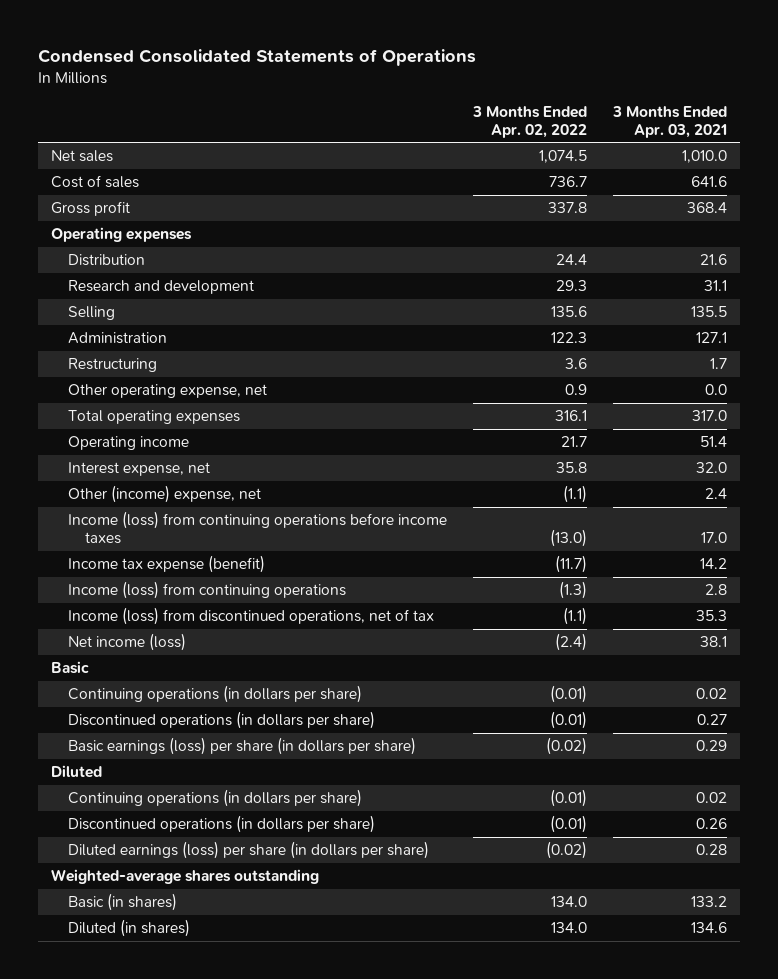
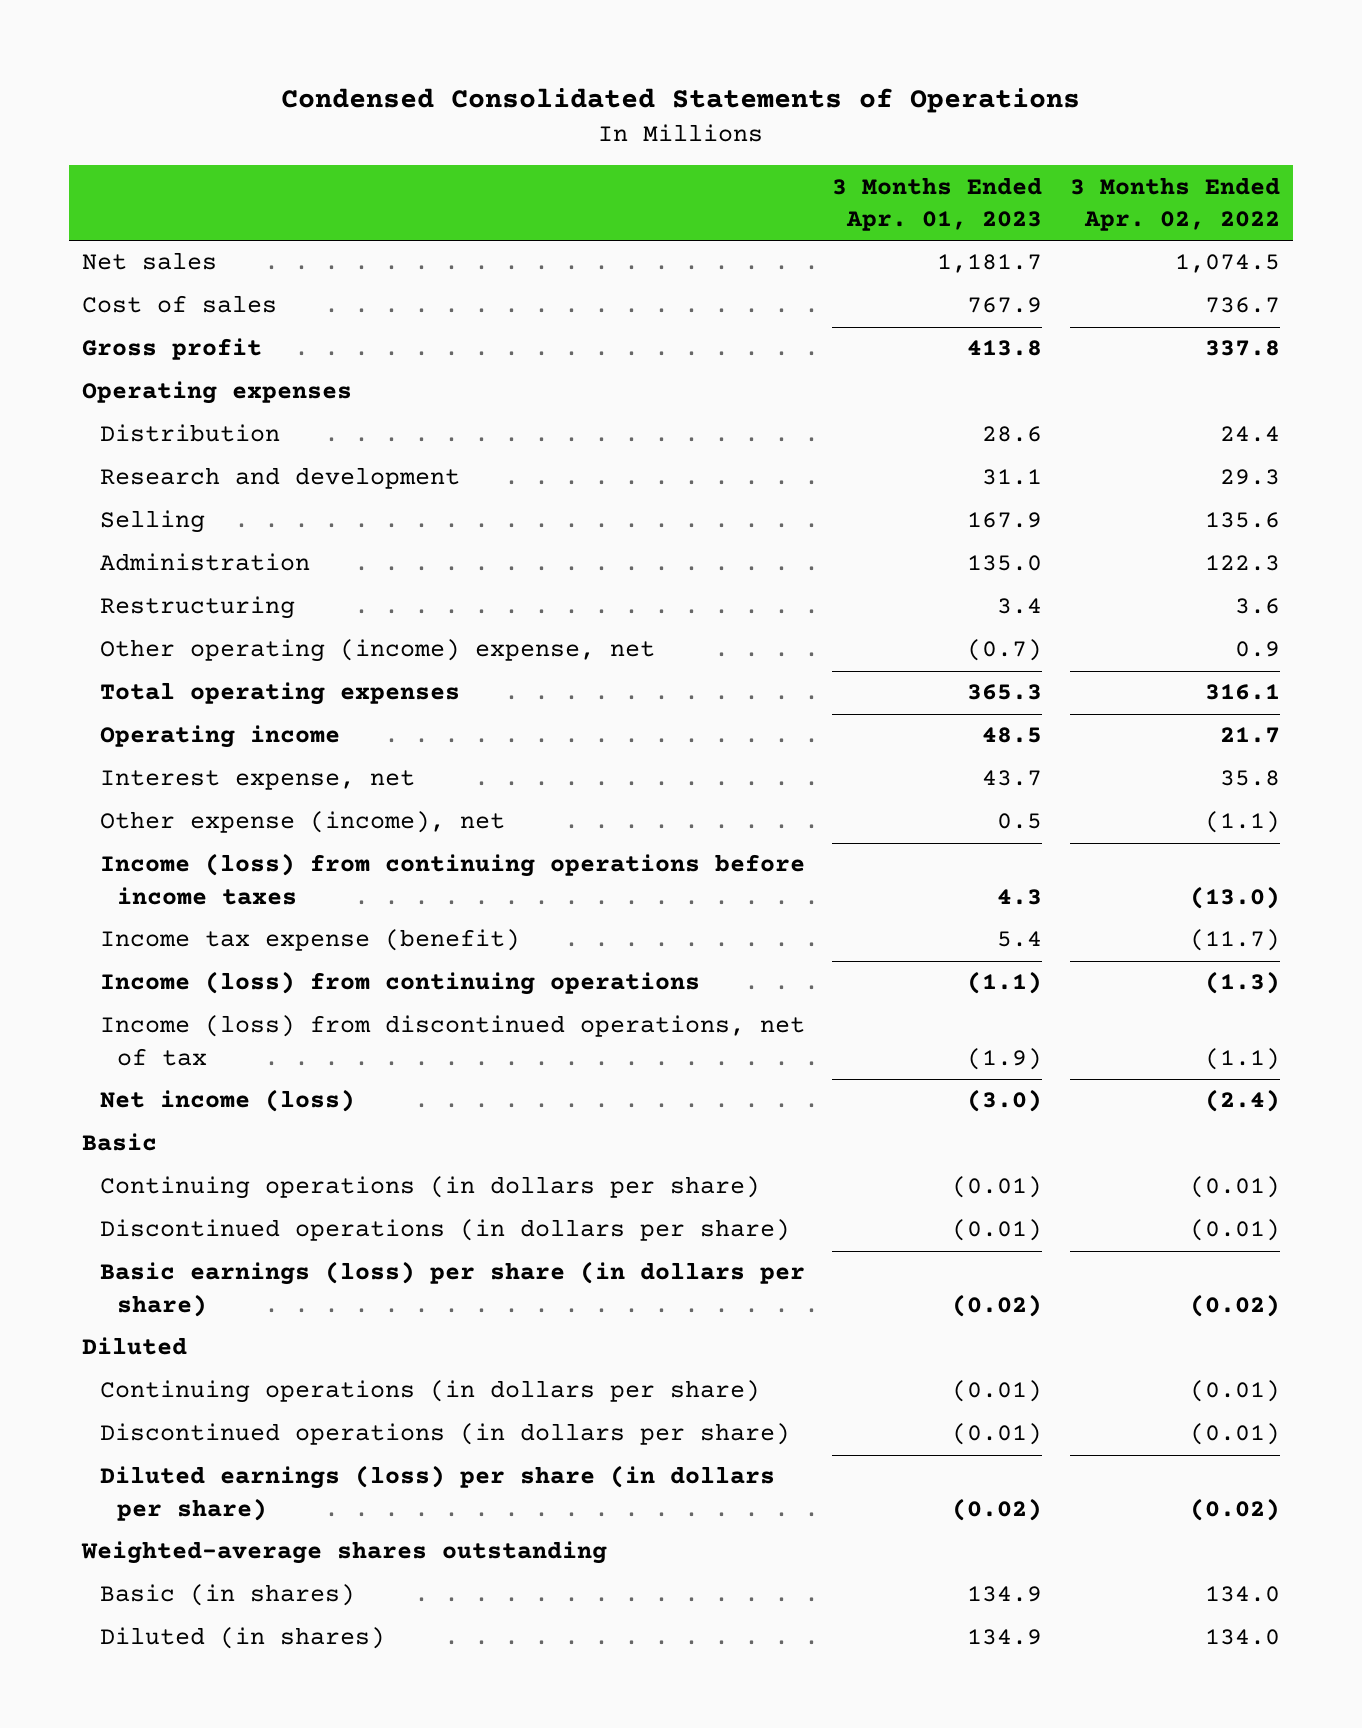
- | 3 Months Ended Apr. 02, 2022 | 3 Months Ended Apr. 03, 2021
+ | 3 Months Ended Apr. 01, 2023 | 3 Months Ended Apr. 02, 2022
- Other operating expense, net | 0.9 | 0.0
+ Other operating (income) expense, net | (0.7) | 0.9
- Other (income) expense, net | (1.1) | 2.4
+ Other expense (income), net | 0.5 | (1.1)

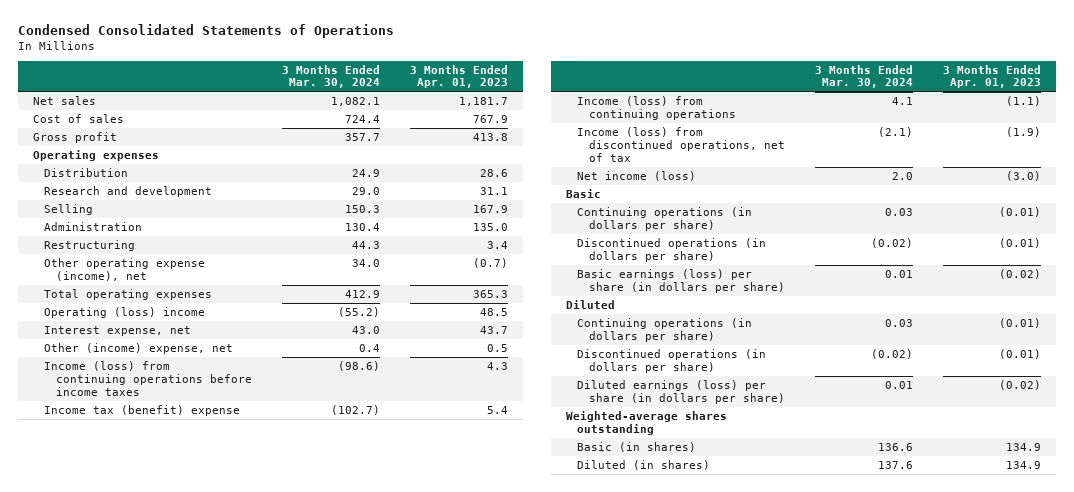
- | 3 Months Ended Apr. 01, 2023 | 3 Months Ended Apr. 02, 2022
+ | 3 Months Ended Mar. 30, 2024 | 3 Months Ended Apr. 01, 2023
- Other operating (income) expense, net | (0.7) | 0.9
+ Other operating expense (income), net | 34.0 | (0.7)
- Operating income | 48.5 | 21.7
+ Operating (loss) income | (55.2) | 48.5
- Other expense (income), net | 0.5 | (1.1)
+ Other (income) expense, net | 0.4 | 0.5
- Income tax expense (benefit) | 5.4 | (11.7)
+ Income tax (benefit) expense | (102.7) | 5.4

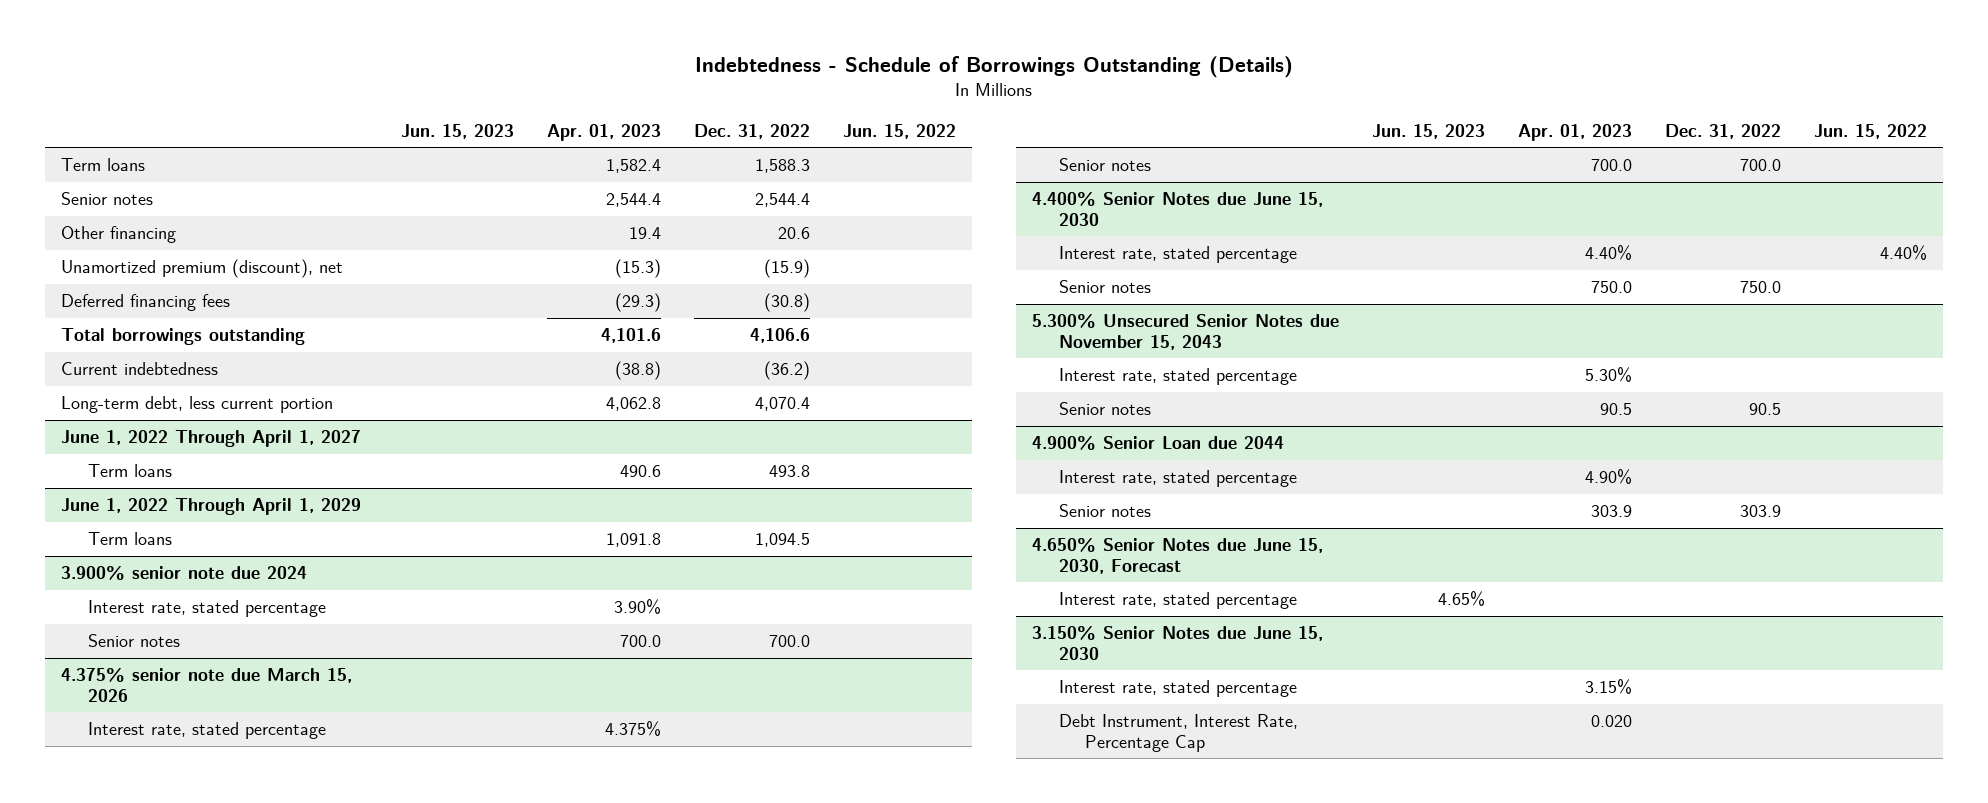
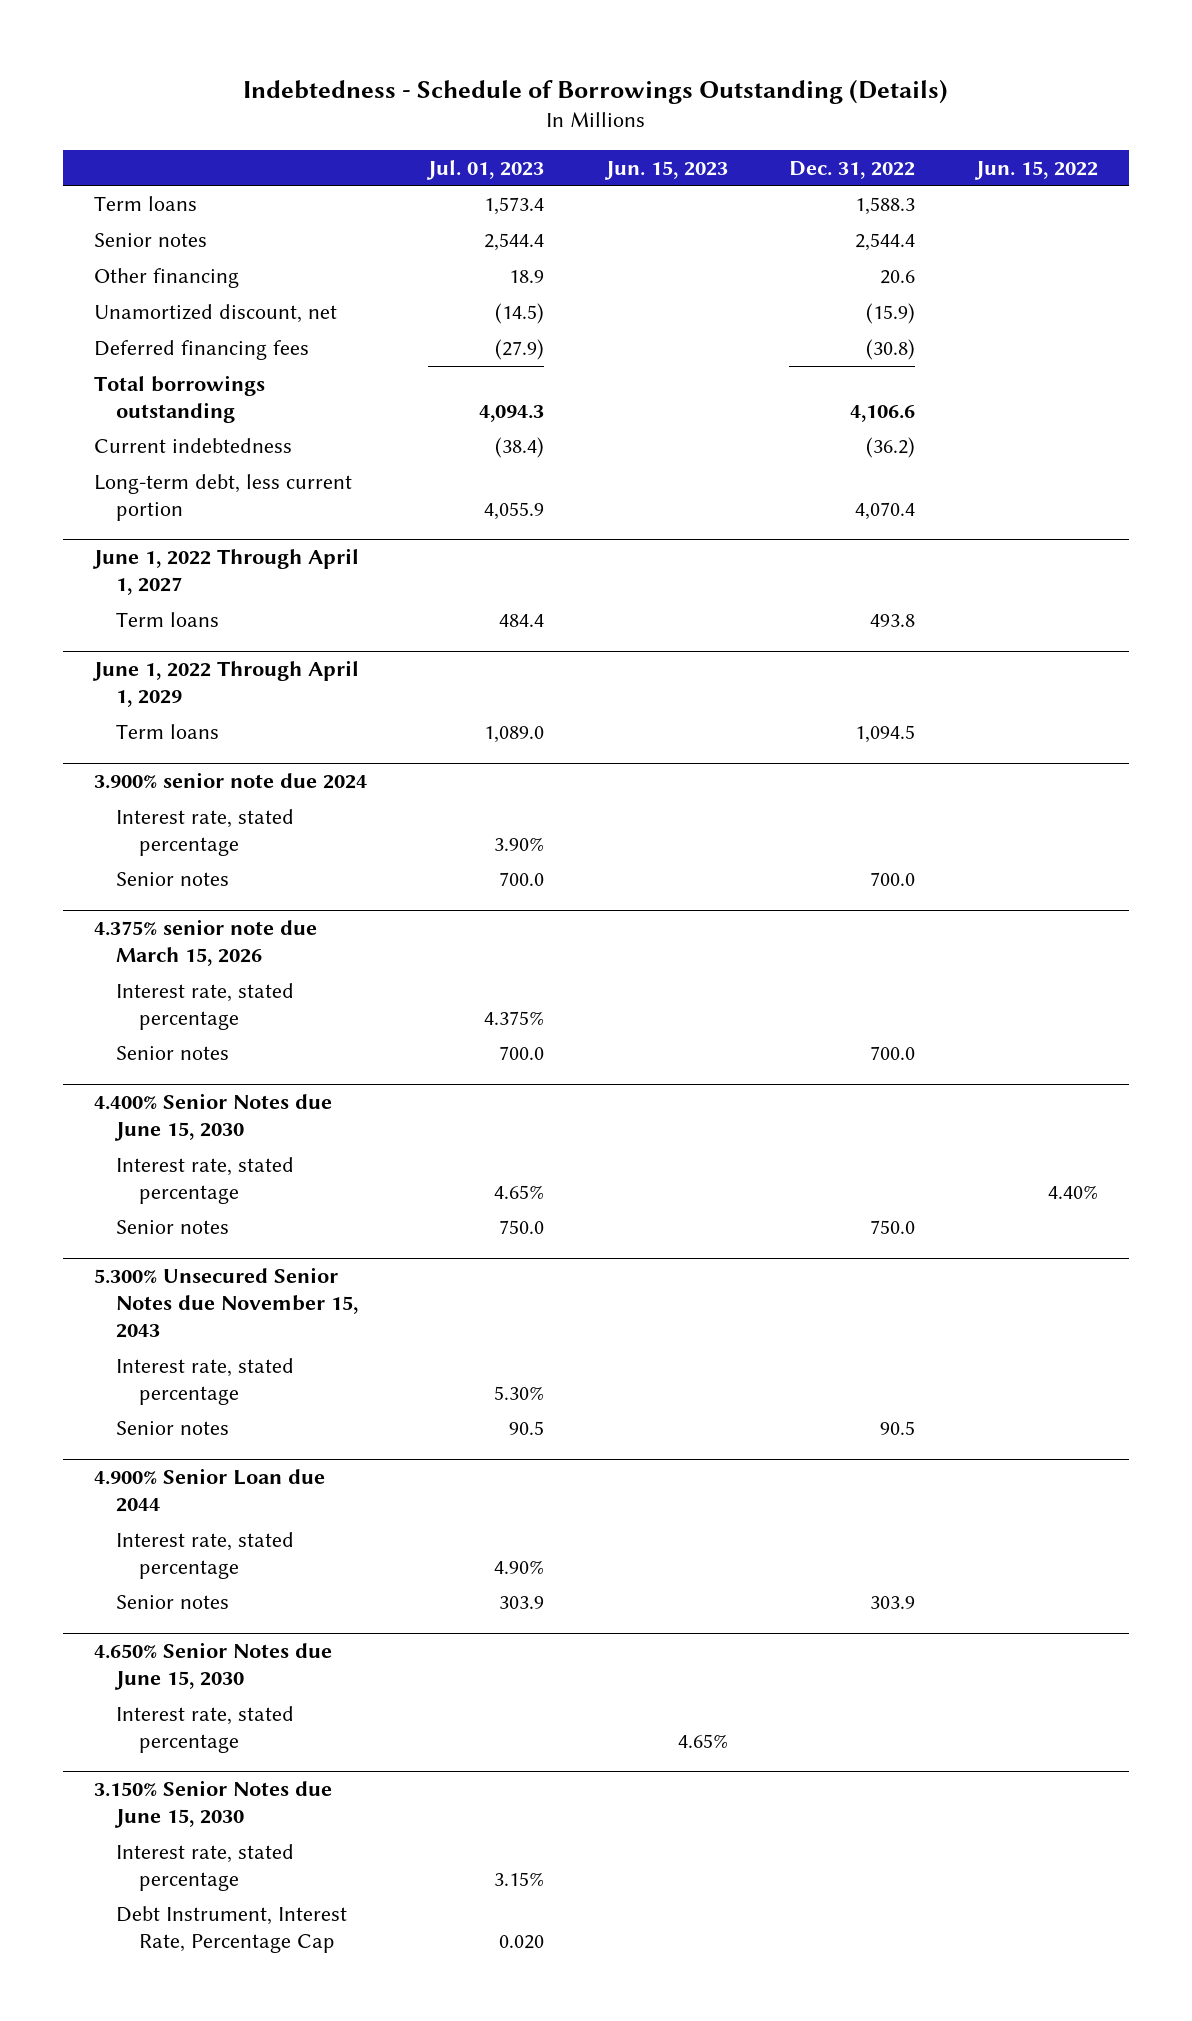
- | Jun. 15, 2023 | Apr. 01, 2023 | Dec. 31, 2022 | Jun. 15, 2022
+ | Jul. 01, 2023 | Jun. 15, 2023 | Dec. 31, 2022 | Jun. 15, 2022
- Unamortized premium (discount), net | | (15.3) | (15.9) |
+ Unamortized discount, net | (14.5) | | (15.9) |
- 4.650% Senior Notes due June 15, 2030, Forecast
+ 4.650% Senior Notes due June 15, 2030

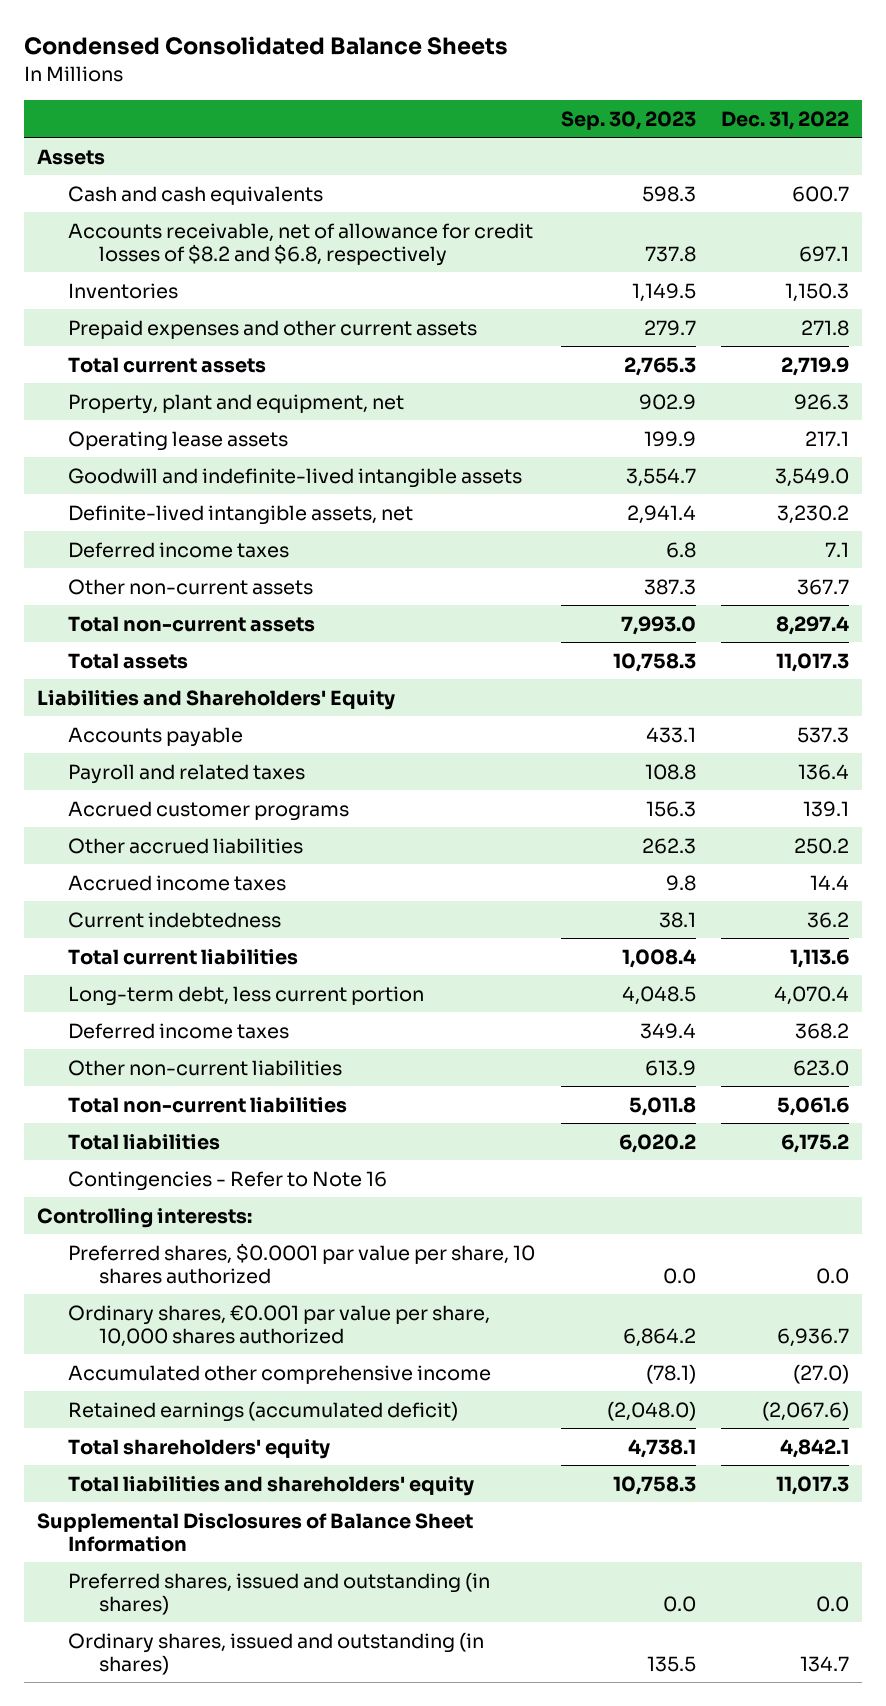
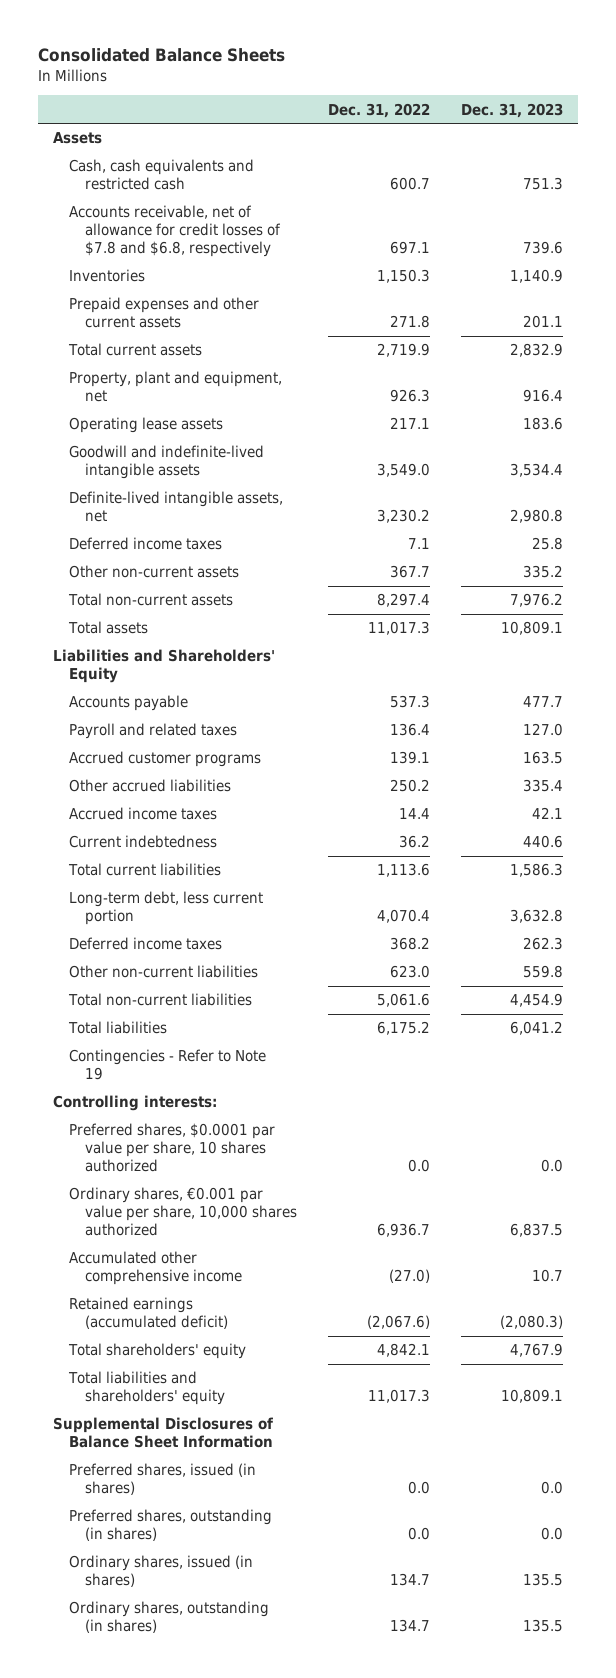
- Condensed Consolidated Balance Sheets
+ Consolidated Balance Sheets
- | Sep. 30, 2023 | Dec. 31, 2022
+ | Dec. 31, 2022 | Dec. 31, 2023
- Cash and cash equivalents | 598.3 | 600.7
- Accounts receivable, net of allowance for credit losses of $8.2 and $6.8, respectively | 737.8 | 697.1
+ Cash, cash equivalents and restricted cash | 600.7 | 751.3
+ Accounts receivable, net of allowance for credit losses of $7.8 and $6.8, respectively | 697.1 | 739.6
- Contingencies - Refer to Note 16
+ Contingencies - Refer to Note 19
- Preferred shares, issued and outstanding (in shares) | 0.0 | 0.0
- Ordinary shares, issued and outstanding (in shares) | 135.5 | 134.7
+ Preferred shares, issued (in shares) | 0.0 | 0.0
+ Preferred shares, outstanding (in shares) | 0.0 | 0.0
+ Ordinary shares, issued (in shares) | 134.7 | 135.5
+ Ordinary shares, outstanding (in shares) | 134.7 | 135.5

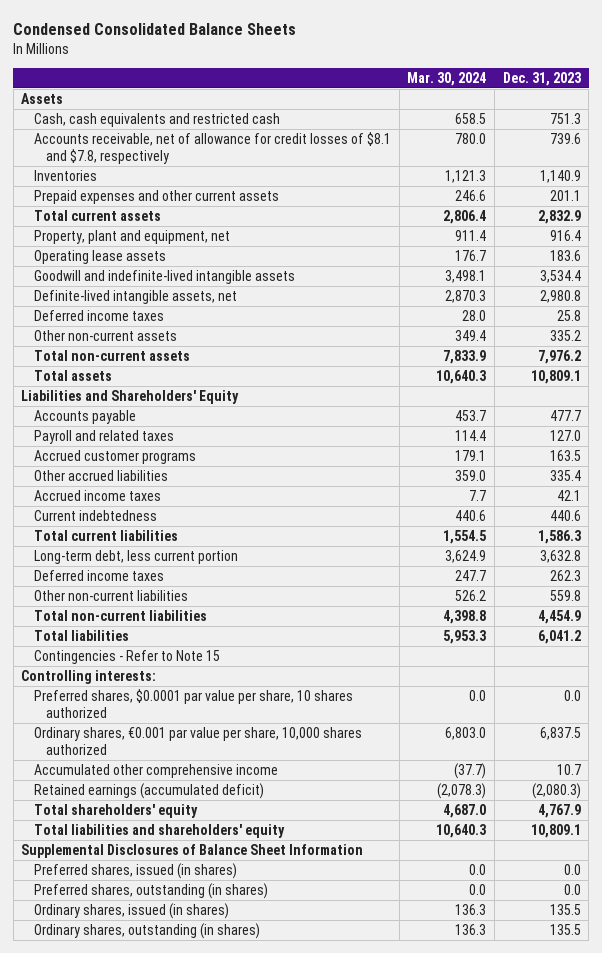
- Consolidated Balance Sheets
+ Condensed Consolidated Balance Sheets
- | Dec. 31, 2022 | Dec. 31, 2023
+ | Mar. 30, 2024 | Dec. 31, 2023
- Accounts receivable, net of allowance for credit losses of $7.8 and $6.8, respectively | 697.1 | 739.6
+ Accounts receivable, net of allowance for credit losses of $8.1 and $7.8, respectively | 780.0 | 739.6
- Contingencies - Refer to Note 19
+ Contingencies - Refer to Note 15

